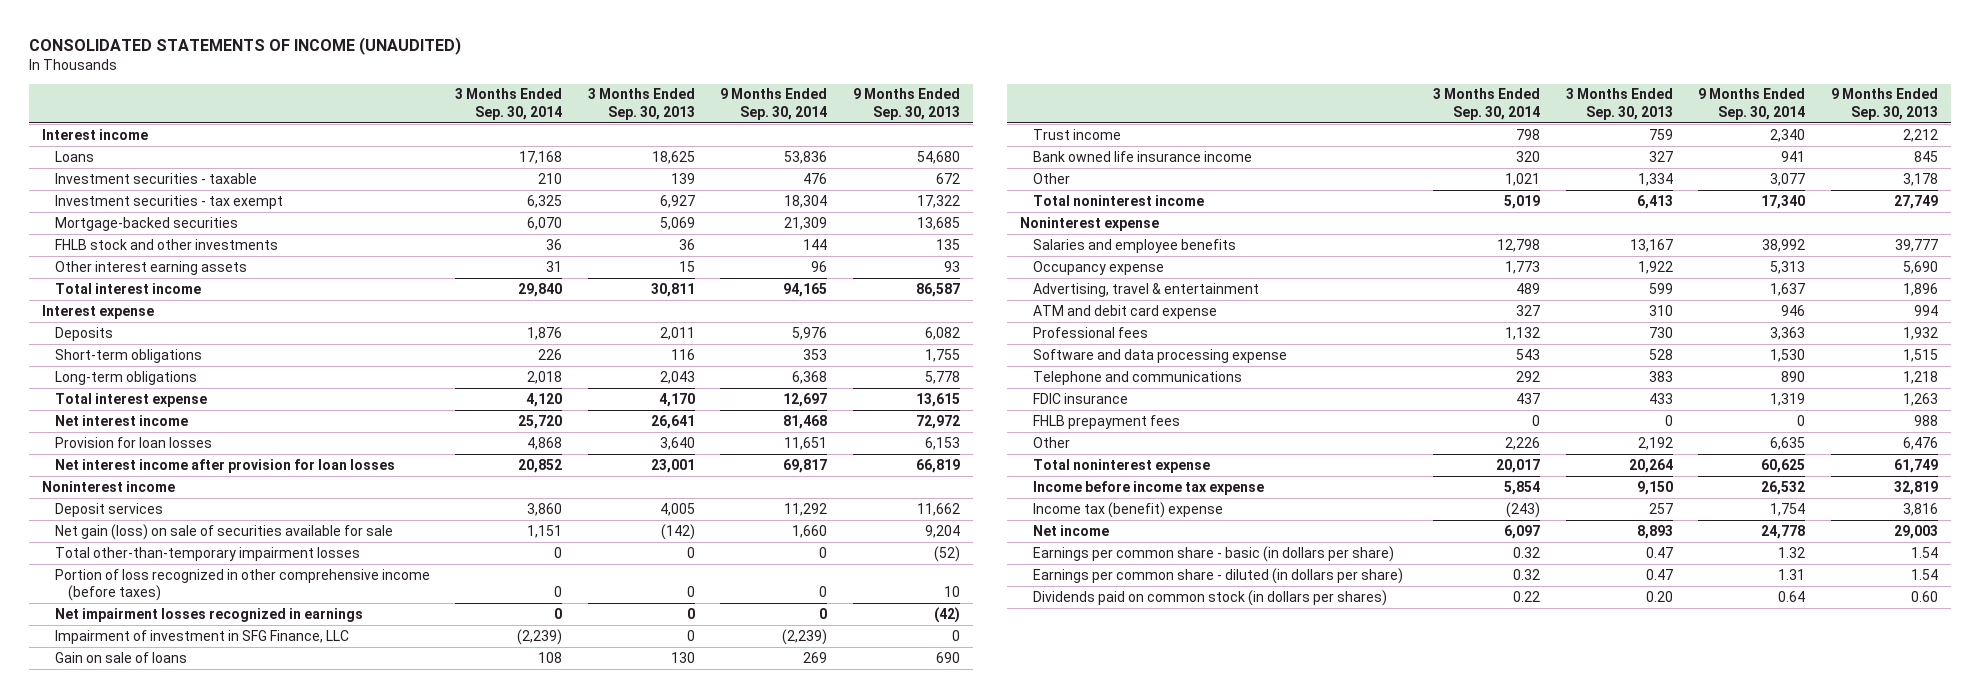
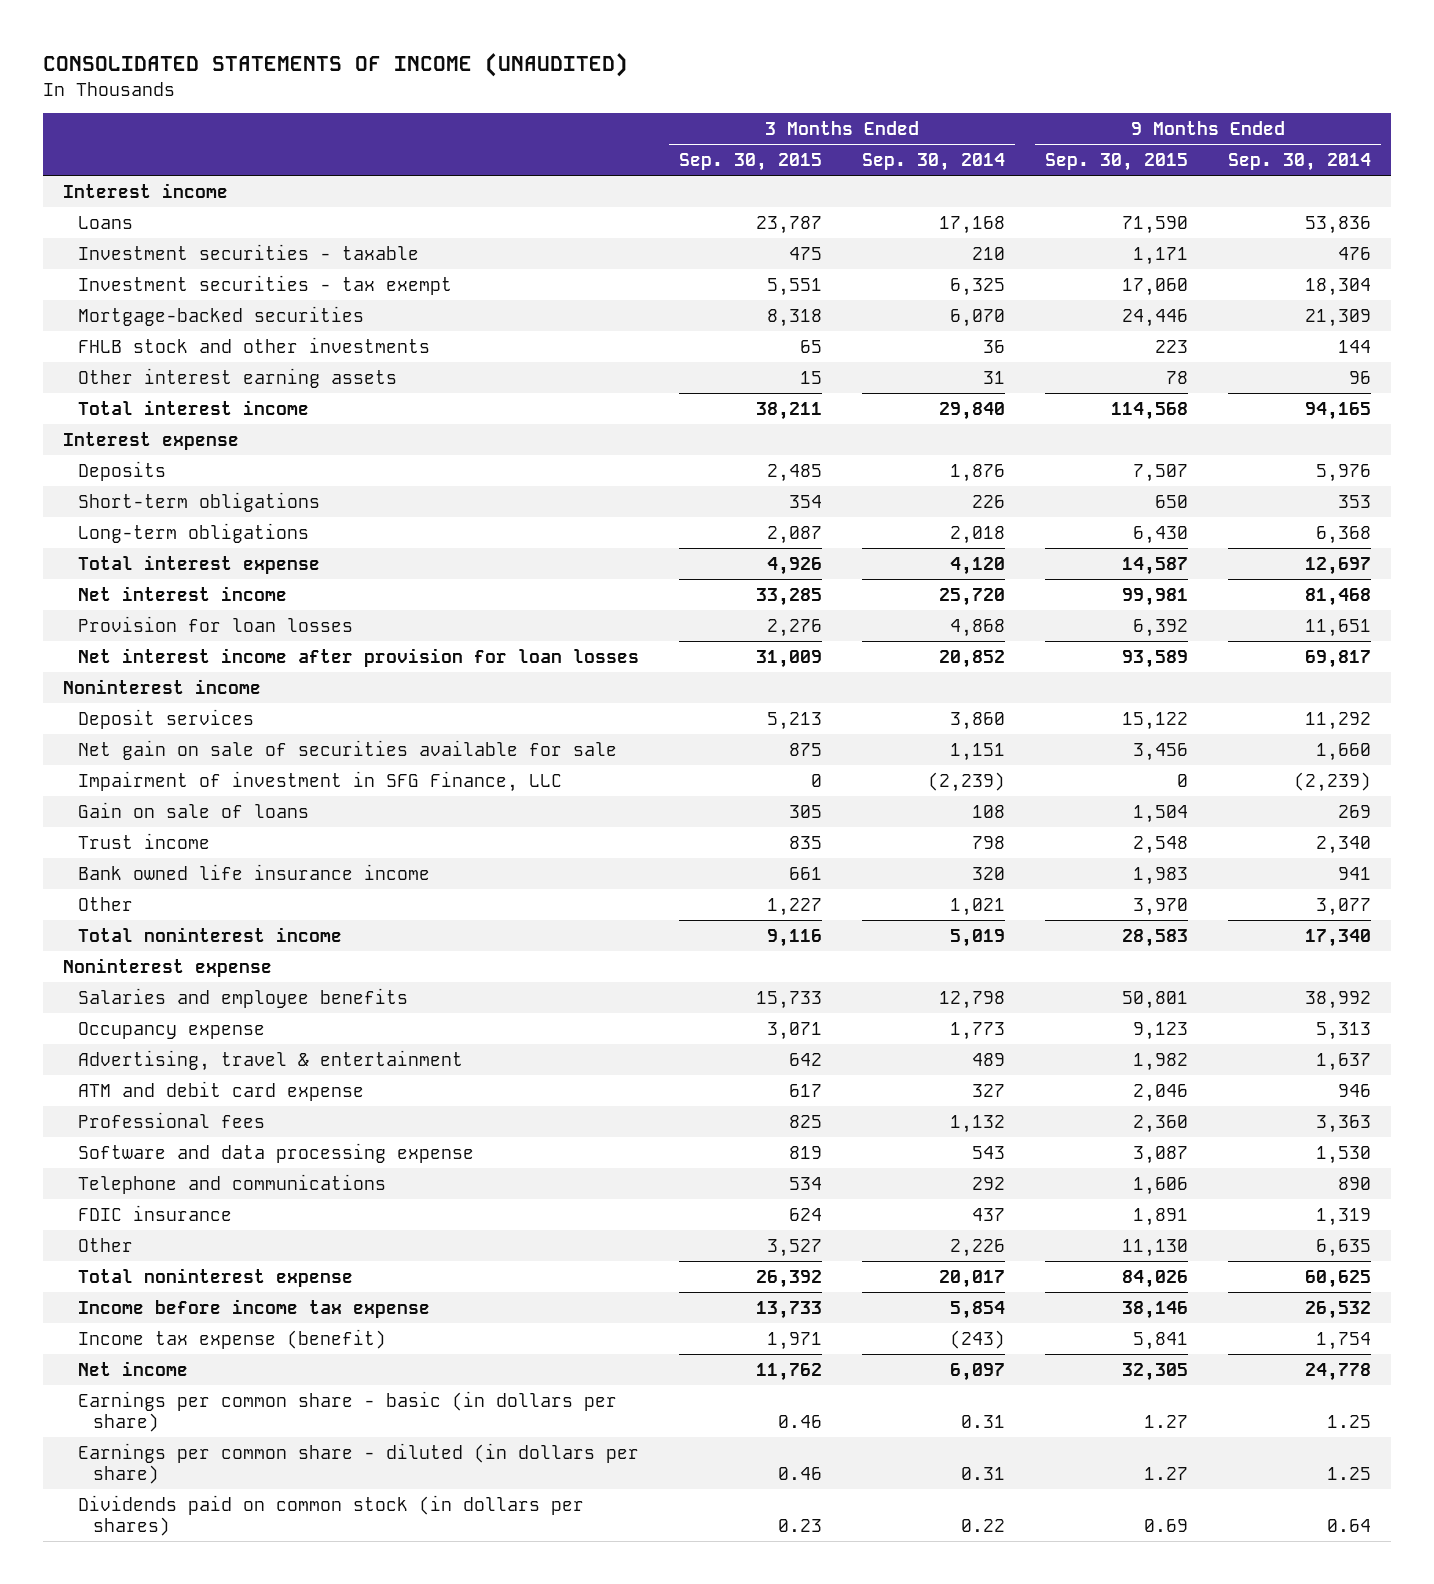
- | 3 Months Ended Sep. 30, 2014 | 3 Months Ended Sep. 30, 2013 | 9 Months Ended Sep. 30, 2014 | 9 Months Ended Sep. 30, 2013
+ | 3 Months Ended Sep. 30, 2015 | 3 Months Ended Sep. 30, 2014 | 9 Months Ended Sep. 30, 2015 | 9 Months Ended Sep. 30, 2014
- Net gain (loss) on sale of securities available for sale | 1,151 | (142) | 1,660 | 9,204
- Total other-than-temporary impairment losses | 0 | 0 | 0 | (52)
- Portion of loss recognized in other comprehensive income (before taxes) | 0 | 0 | 0 | 10
- Net impairment losses recognized in earnings | 0 | 0 | 0 | (42)
+ Net gain on sale of securities available for sale | 875 | 1,151 | 3,456 | 1,660
- FHLB prepayment fees | 0 | 0 | 0 | 988
- Income tax (benefit) expense | (243) | 257 | 1,754 | 3,816
+ Income tax expense (benefit) | 1,971 | (243) | 5,841 | 1,754
- Earnings per common share - basic (in dollars per share) | 0.32 | 0.47 | 1.32 | 1.54
- Earnings per common share - diluted (in dollars per share) | 0.32 | 0.47 | 1.31 | 1.54
+ Earnings per common share - basic (in dollars per share) | 0.46 | 0.31 | 1.27 | 1.25
+ Earnings per common share - diluted (in dollars per share) | 0.46 | 0.31 | 1.27 | 1.25

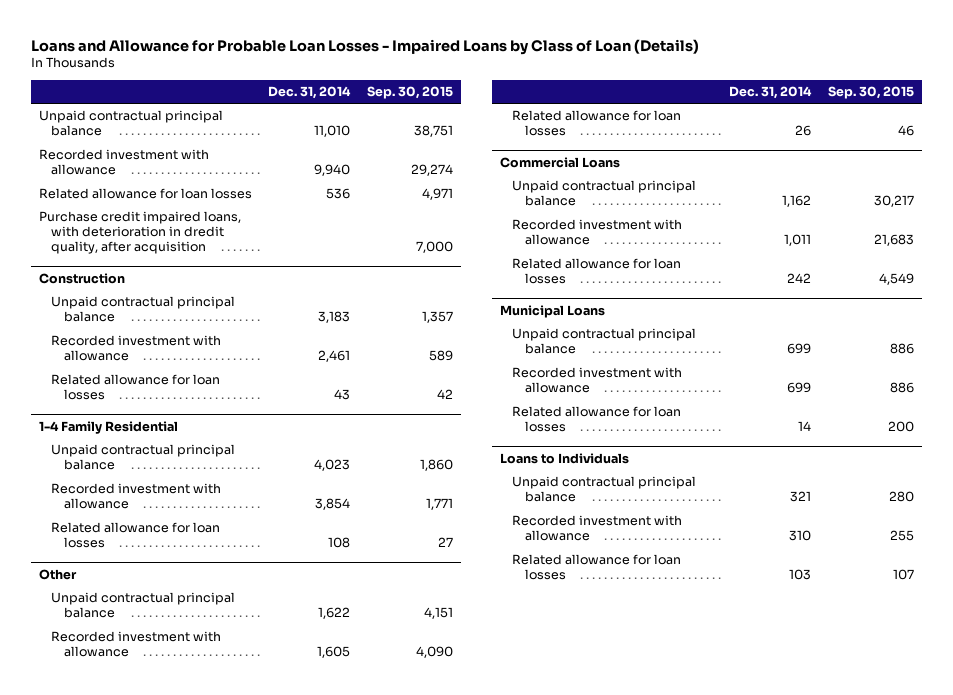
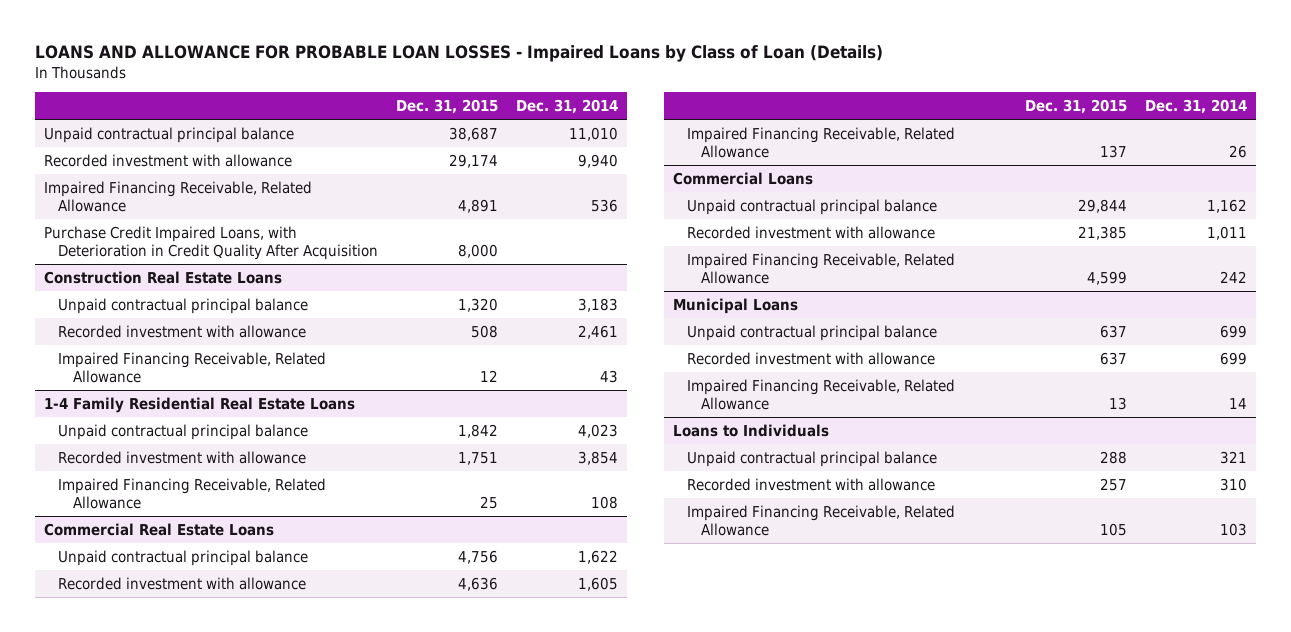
- Loans and Allowance for Probable Loan Losses - Impaired Loans by Class of Loan (Details)
+ LOANS AND ALLOWANCE FOR PROBABLE LOAN LOSSES - Impaired Loans by Class of Loan (Details)
- | Dec. 31, 2014 | Sep. 30, 2015
+ | Dec. 31, 2015 | Dec. 31, 2014
- Related allowance for loan losses | 536 | 4,971
- Purchase credit impaired loans, with deterioration in dredit quality, after acquisition | | 7,000
- Construction
+ Impaired Financing Receivable, Related Allowance | 4,891 | 536
+ Purchase Credit Impaired Loans, with Deterioration in Credit Quality After Acquisition | 8,000 |
+ Construction Real Estate Loans
- Related allowance for loan losses | 43 | 42
- 1-4 Family Residential
+ Impaired Financing Receivable, Related Allowance | 12 | 43
+ 1-4 Family Residential Real Estate Loans
- Related allowance for loan losses | 108 | 27
- Other
+ Impaired Financing Receivable, Related Allowance | 25 | 108
+ Commercial Real Estate Loans
- Related allowance for loan losses | 26 | 46
+ Impaired Financing Receivable, Related Allowance | 137 | 26
@ Commercial Loans
- Related allowance for loan losses | 242 | 4,549
+ Impaired Financing Receivable, Related Allowance | 4,599 | 242
@ Municipal Loans
- Related allowance for loan losses | 14 | 200
+ Impaired Financing Receivable, Related Allowance | 13 | 14
@ Loans to Individuals
- Related allowance for loan losses | 103 | 107
+ Impaired Financing Receivable, Related Allowance | 105 | 103

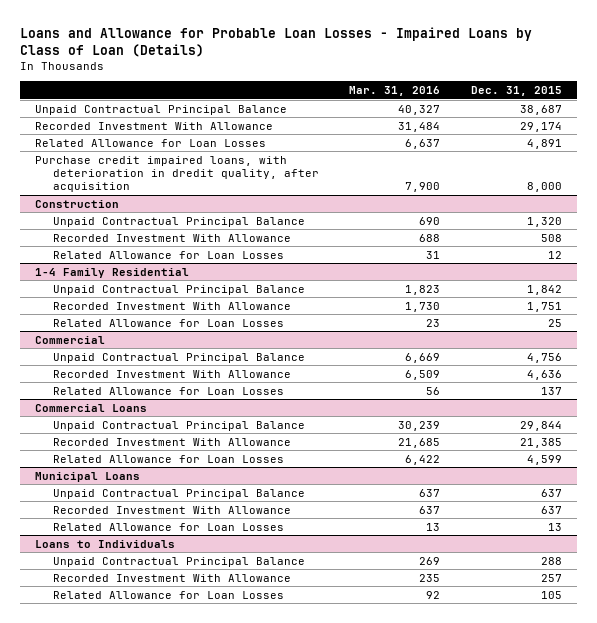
- LOANS AND ALLOWANCE FOR PROBABLE LOAN LOSSES - Impaired Loans by Class of Loan (Details)
+ Loans and Allowance for Probable Loan Losses - Impaired Loans by Class of Loan (Details)
- | Dec. 31, 2015 | Dec. 31, 2014
+ | Mar. 31, 2016 | Dec. 31, 2015
- Unpaid contractual principal balance | 38,687 | 11,010
- Recorded investment with allowance | 29,174 | 9,940
- Impaired Financing Receivable, Related Allowance | 4,891 | 536
- Purchase Credit Impaired Loans, with Deterioration in Credit Quality After Acquisition | 8,000 |
- Construction Real Estate Loans
- Unpaid contractual principal balance | 1,320 | 3,183
- Recorded investment with allowance | 508 | 2,461
- Impaired Financing Receivable, Related Allowance | 12 | 43
- 1-4 Family Residential Real Estate Loans
- Unpaid contractual principal balance | 1,842 | 4,023
- Recorded investment with allowance | 1,751 | 3,854
- Impaired Financing Receivable, Related Allowance | 25 | 108
- Commercial Real Estate Loans
- Unpaid contractual principal balance | 4,756 | 1,622
- Recorded investment with allowance | 4,636 | 1,605
- Impaired Financing Receivable, Related Allowance | 137 | 26
+ Unpaid Contractual Principal Balance | 40,327 | 38,687
+ Recorded Investment With Allowance | 31,484 | 29,174
+ Related Allowance for Loan Losses | 6,637 | 4,891
+ Purchase credit impaired loans, with deterioration in dredit quality, after acquisition | 7,900 | 8,000
+ Construction
+ Unpaid Contractual Principal Balance | 690 | 1,320
+ Recorded Investment With Allowance | 688 | 508
+ Related Allowance for Loan Losses | 31 | 12
+ 1-4 Family Residential
+ Unpaid Contractual Principal Balance | 1,823 | 1,842
+ Recorded Investment With Allowance | 1,730 | 1,751
+ Related Allowance for Loan Losses | 23 | 25
+ Commercial
+ Unpaid Contractual Principal Balance | 6,669 | 4,756
+ Recorded Investment With Allowance | 6,509 | 4,636
+ Related Allowance for Loan Losses | 56 | 137
@ Commercial Loans
- Unpaid contractual principal balance | 29,844 | 1,162
- Recorded investment with allowance | 21,385 | 1,011
- Impaired Financing Receivable, Related Allowance | 4,599 | 242
+ Unpaid Contractual Principal Balance | 30,239 | 29,844
+ Recorded Investment With Allowance | 21,685 | 21,385
+ Related Allowance for Loan Losses | 6,422 | 4,599
@ Municipal Loans
- Unpaid contractual principal balance | 637 | 699
- Recorded investment with allowance | 637 | 699
- Impaired Financing Receivable, Related Allowance | 13 | 14
+ Unpaid Contractual Principal Balance | 637 | 637
+ Recorded Investment With Allowance | 637 | 637
+ Related Allowance for Loan Losses | 13 | 13
@ Loans to Individuals
- Unpaid contractual principal balance | 288 | 321
- Recorded investment with allowance | 257 | 310
- Impaired Financing Receivable, Related Allowance | 105 | 103
+ Unpaid Contractual Principal Balance | 269 | 288
+ Recorded Investment With Allowance | 235 | 257
+ Related Allowance for Loan Losses | 92 | 105

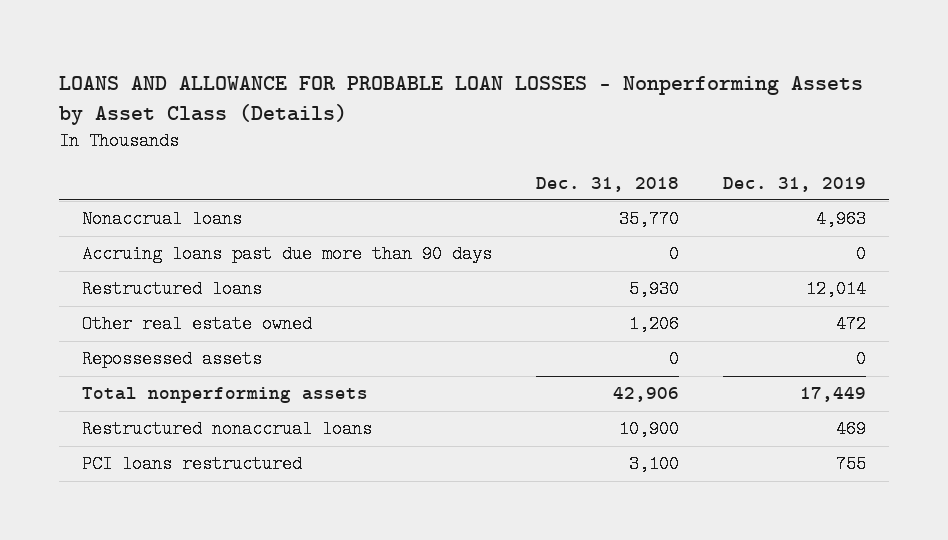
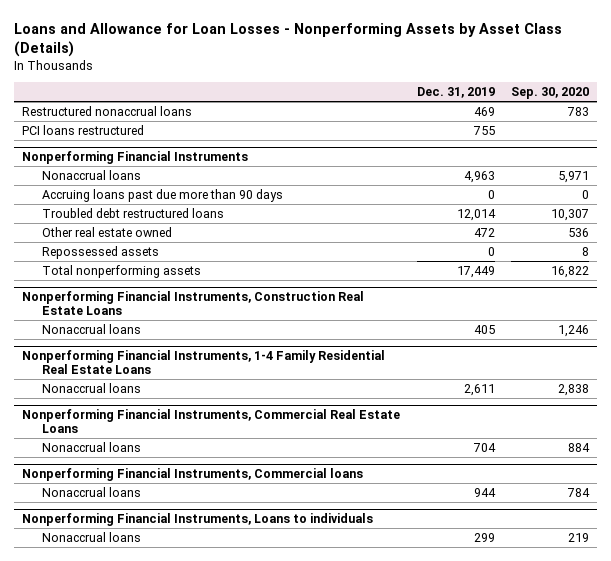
- LOANS AND ALLOWANCE FOR PROBABLE LOAN LOSSES - Nonperforming Assets by Asset Class (Details)
+ Loans and Allowance for Loan Losses - Nonperforming Assets by Asset Class (Details)
- | Dec. 31, 2018 | Dec. 31, 2019
+ | Dec. 31, 2019 | Sep. 30, 2020
moved up: Restructured nonaccrual loans | 469 | 783
moved up: PCI loans restructured | 755 |
+ Nonperforming Financial Instruments
- Restructured loans | 5,930 | 12,014
+ Troubled debt restructured loans | 12,014 | 10,307
+ Nonperforming Financial Instruments, Construction Real Estate Loans
+ Nonaccrual loans | 405 | 1,246
+ Nonperforming Financial Instruments, 1-4 Family Residential Real Estate Loans
+ Nonaccrual loans | 2,611 | 2,838
+ Nonperforming Financial Instruments, Commercial Real Estate Loans
+ Nonaccrual loans | 704 | 884
+ Nonperforming Financial Instruments, Commercial loans
+ Nonaccrual loans | 944 | 784
+ Nonperforming Financial Instruments, Loans to individuals
+ Nonaccrual loans | 299 | 219

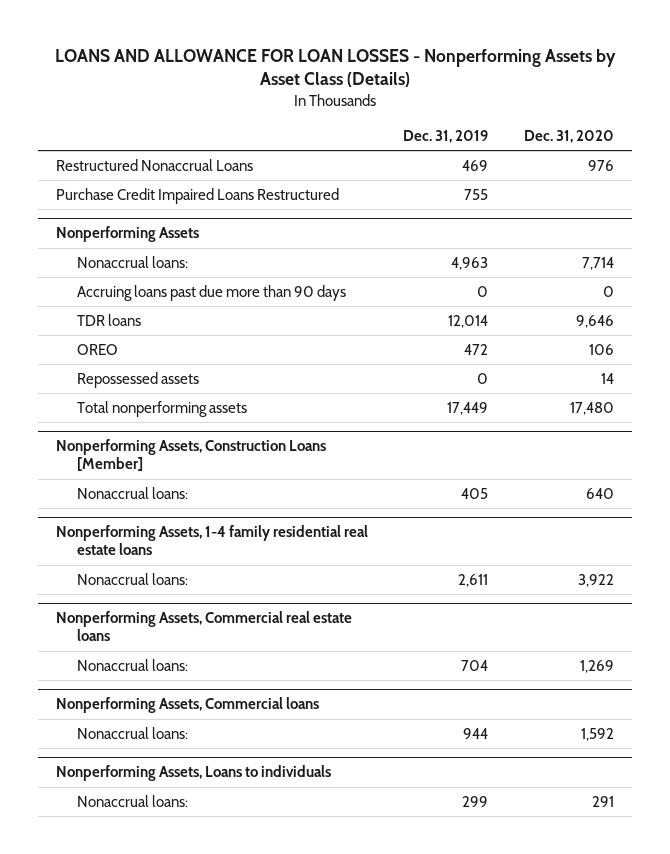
- Loans and Allowance for Loan Losses - Nonperforming Assets by Asset Class (Details)
+ LOANS AND ALLOWANCE FOR LOAN LOSSES - Nonperforming Assets by Asset Class (Details)
- | Dec. 31, 2019 | Sep. 30, 2020
+ | Dec. 31, 2019 | Dec. 31, 2020
- Restructured nonaccrual loans | 469 | 783
- PCI loans restructured | 755 |
- Nonperforming Financial Instruments
- Nonaccrual loans | 4,963 | 5,971
+ Restructured Nonaccrual Loans | 469 | 976
+ Purchase Credit Impaired Loans Restructured | 755 |
+ Nonperforming Assets
+ Nonaccrual loans: | 4,963 | 7,714
- Troubled debt restructured loans | 12,014 | 10,307
- Other real estate owned | 472 | 536
+ TDR loans | 12,014 | 9,646
+ OREO | 472 | 106
- Nonperforming Financial Instruments, Construction Real Estate Loans
- Nonaccrual loans | 405 | 1,246
- Nonperforming Financial Instruments, 1-4 Family Residential Real Estate Loans
- Nonaccrual loans | 2,611 | 2,838
- Nonperforming Financial Instruments, Commercial Real Estate Loans
- Nonaccrual loans | 704 | 884
- Nonperforming Financial Instruments, Commercial loans
- Nonaccrual loans | 944 | 784
- Nonperforming Financial Instruments, Loans to individuals
- Nonaccrual loans | 299 | 219
+ Nonperforming Assets, Construction Loans [Member]
+ Nonaccrual loans: | 405 | 640
+ Nonperforming Assets, 1-4 family residential real estate loans
+ Nonaccrual loans: | 2,611 | 3,922
+ Nonperforming Assets, Commercial real estate loans
+ Nonaccrual loans: | 704 | 1,269
+ Nonperforming Assets, Commercial loans
+ Nonaccrual loans: | 944 | 1,592
+ Nonperforming Assets, Loans to individuals
+ Nonaccrual loans: | 299 | 291

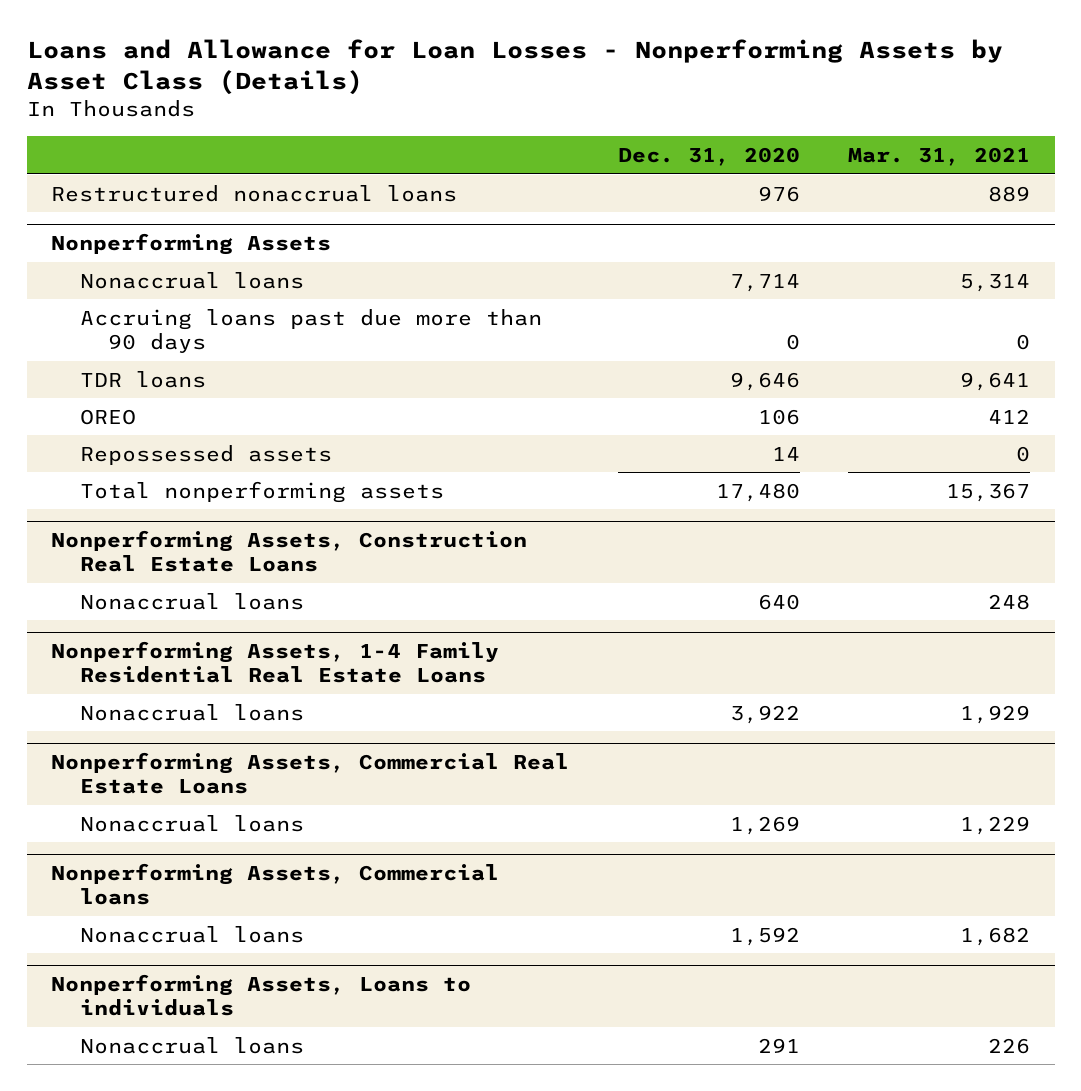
- LOANS AND ALLOWANCE FOR LOAN LOSSES - Nonperforming Assets by Asset Class (Details)
+ Loans and Allowance for Loan Losses - Nonperforming Assets by Asset Class (Details)
- | Dec. 31, 2019 | Dec. 31, 2020
+ | Dec. 31, 2020 | Mar. 31, 2021
- Restructured Nonaccrual Loans | 469 | 976
- Purchase Credit Impaired Loans Restructured | 755 |
+ Restructured nonaccrual loans | 976 | 889
@ Nonperforming Assets
- Nonaccrual loans: | 4,963 | 7,714
+ Nonaccrual loans | 7,714 | 5,314
- Nonperforming Assets, Construction Loans [Member]
- Nonaccrual loans: | 405 | 640
- Nonperforming Assets, 1-4 family residential real estate loans
- Nonaccrual loans: | 2,611 | 3,922
- Nonperforming Assets, Commercial real estate loans
- Nonaccrual loans: | 704 | 1,269
+ Nonperforming Assets, Construction Real Estate Loans
+ Nonaccrual loans | 640 | 248
+ Nonperforming Assets, 1-4 Family Residential Real Estate Loans
+ Nonaccrual loans | 3,922 | 1,929
+ Nonperforming Assets, Commercial Real Estate Loans
+ Nonaccrual loans | 1,269 | 1,229
@ Nonperforming Assets, Commercial loans
- Nonaccrual loans: | 944 | 1,592
+ Nonaccrual loans | 1,592 | 1,682
@ Nonperforming Assets, Loans to individuals
- Nonaccrual loans: | 299 | 291
+ Nonaccrual loans | 291 | 226

